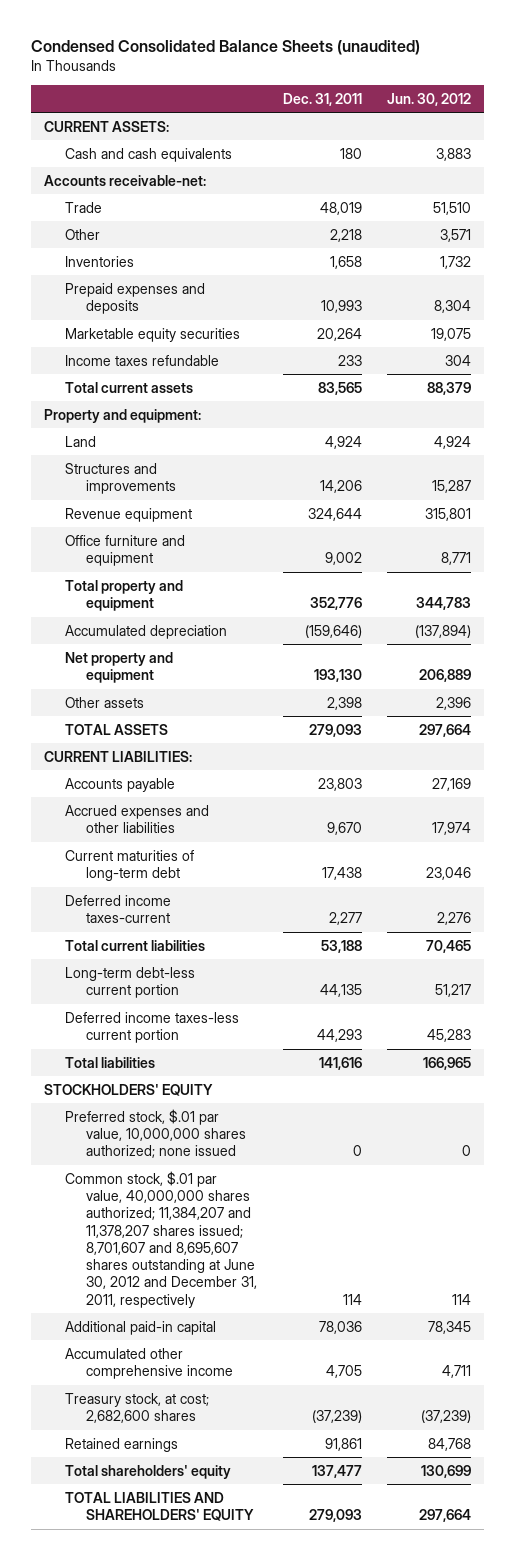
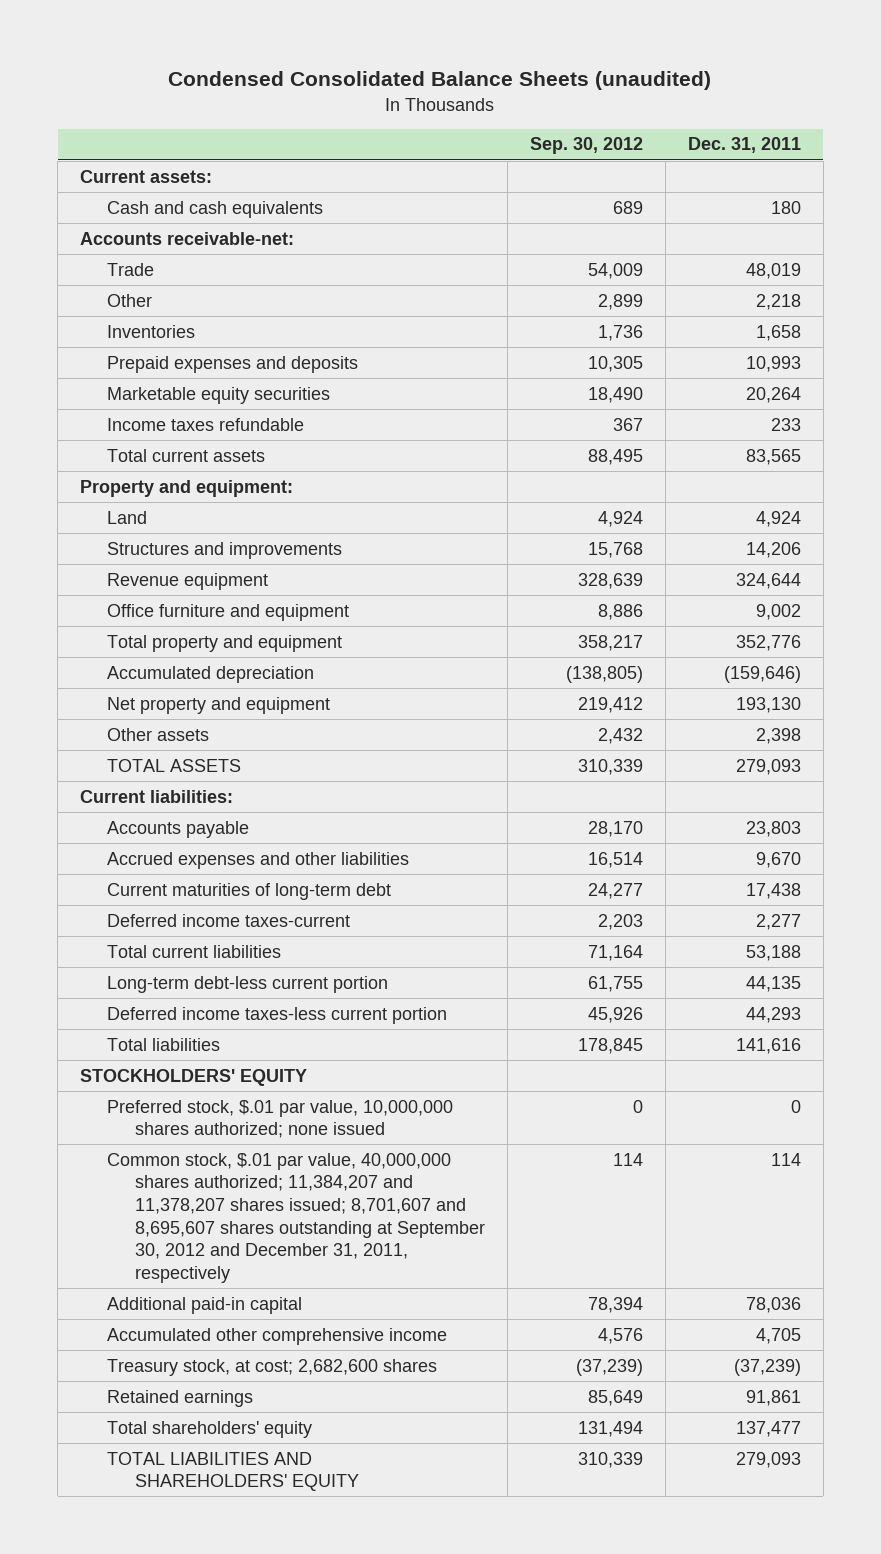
- | Dec. 31, 2011 | Jun. 30, 2012
+ | Sep. 30, 2012 | Dec. 31, 2011
- CURRENT ASSETS:
+ Current assets:
- CURRENT LIABILITIES:
+ Current liabilities:
- Common stock, $.01 par value, 40,000,000 shares authorized; 11,384,207 and 11,378,207 shares issued; 8,701,607 and 8,695,607 shares outstanding at June 30, 2012 and December 31, 2011, respectively | 114 | 114
+ Common stock, $.01 par value, 40,000,000 shares authorized; 11,384,207 and 11,378,207 shares issued; 8,701,607 and 8,695,607 shares outstanding at September 30, 2012 and December 31, 2011, respectively | 114 | 114

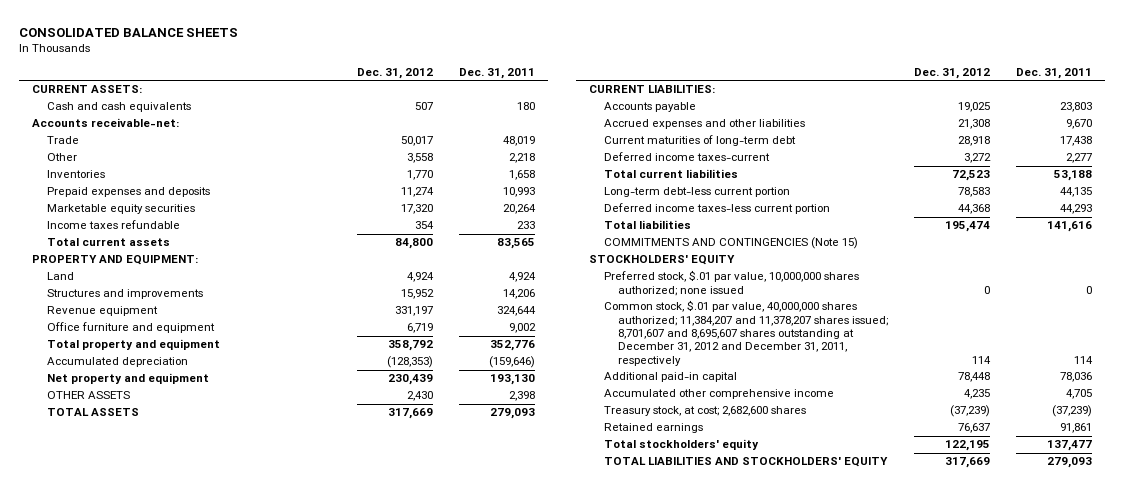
- Condensed Consolidated Balance Sheets (unaudited)
+ CONSOLIDATED BALANCE SHEETS
- | Sep. 30, 2012 | Dec. 31, 2011
+ | Dec. 31, 2012 | Dec. 31, 2011
- Current assets:
+ CURRENT ASSETS:
- Property and equipment:
+ PROPERTY AND EQUIPMENT:
- Other assets | 2,432 | 2,398
+ OTHER ASSETS | 2,430 | 2,398
- Current liabilities:
+ CURRENT LIABILITIES:
+ COMMITMENTS AND CONTINGENCIES (Note 15)
- Common stock, $.01 par value, 40,000,000 shares authorized; 11,384,207 and 11,378,207 shares issued; 8,701,607 and 8,695,607 shares outstanding at September 30, 2012 and December 31, 2011, respectively | 114 | 114
+ Common stock, $.01 par value, 40,000,000 shares authorized; 11,384,207 and 11,378,207 shares issued; 8,701,607 and 8,695,607 shares outstanding at December 31, 2012 and December 31, 2011, respectively | 114 | 114
- Total shareholders' equity | 131,494 | 137,477
- TOTAL LIABILITIES AND SHAREHOLDERS' EQUITY | 310,339 | 279,093
+ Total stockholders' equity | 122,195 | 137,477
+ TOTAL LIABILITIES AND STOCKHOLDERS' EQUITY | 317,669 | 279,093

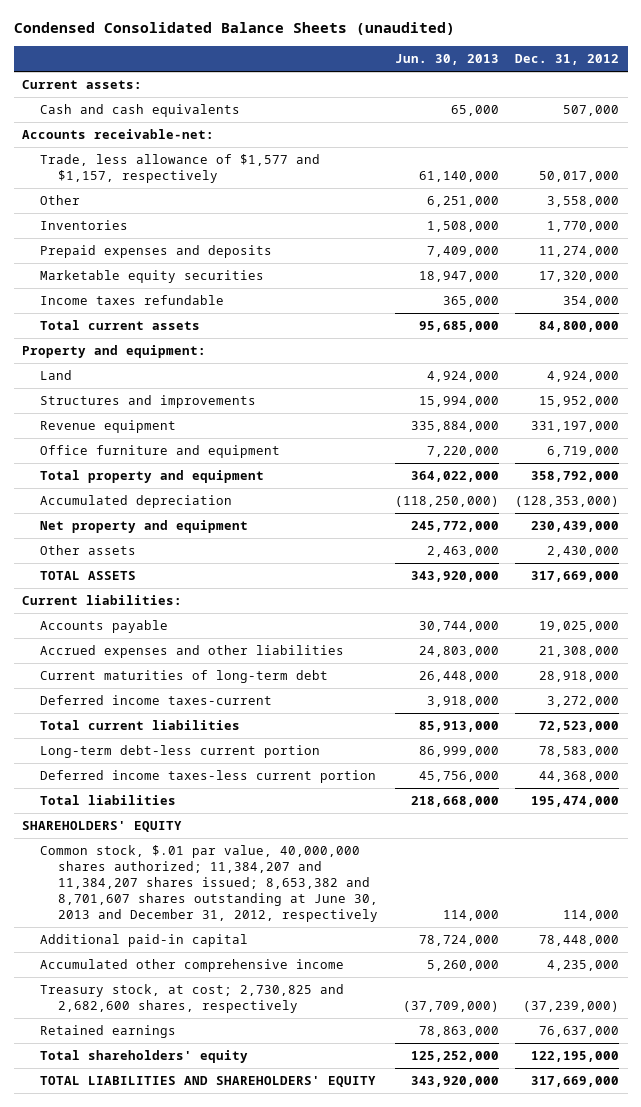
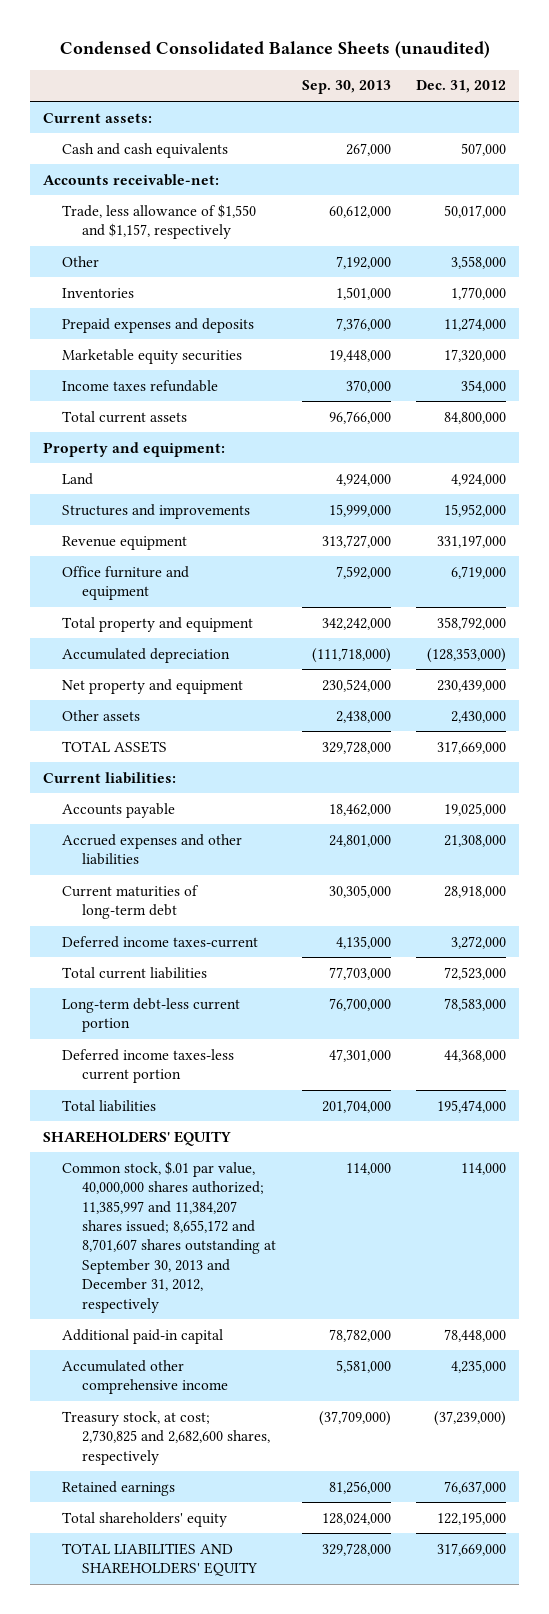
- | Jun. 30, 2013 | Dec. 31, 2012
+ | Sep. 30, 2013 | Dec. 31, 2012
- Trade, less allowance of $1,577 and $1,157, respectively | 61,140,000 | 50,017,000
+ Trade, less allowance of $1,550 and $1,157, respectively | 60,612,000 | 50,017,000
- Common stock, $.01 par value, 40,000,000 shares authorized; 11,384,207 and 11,384,207 shares issued; 8,653,382 and 8,701,607 shares outstanding at June 30, 2013 and December 31, 2012, respectively | 114,000 | 114,000
+ Common stock, $.01 par value, 40,000,000 shares authorized; 11,385,997 and 11,384,207 shares issued; 8,655,172 and 8,701,607 shares outstanding at September 30, 2013 and December 31, 2012, respectively | 114,000 | 114,000

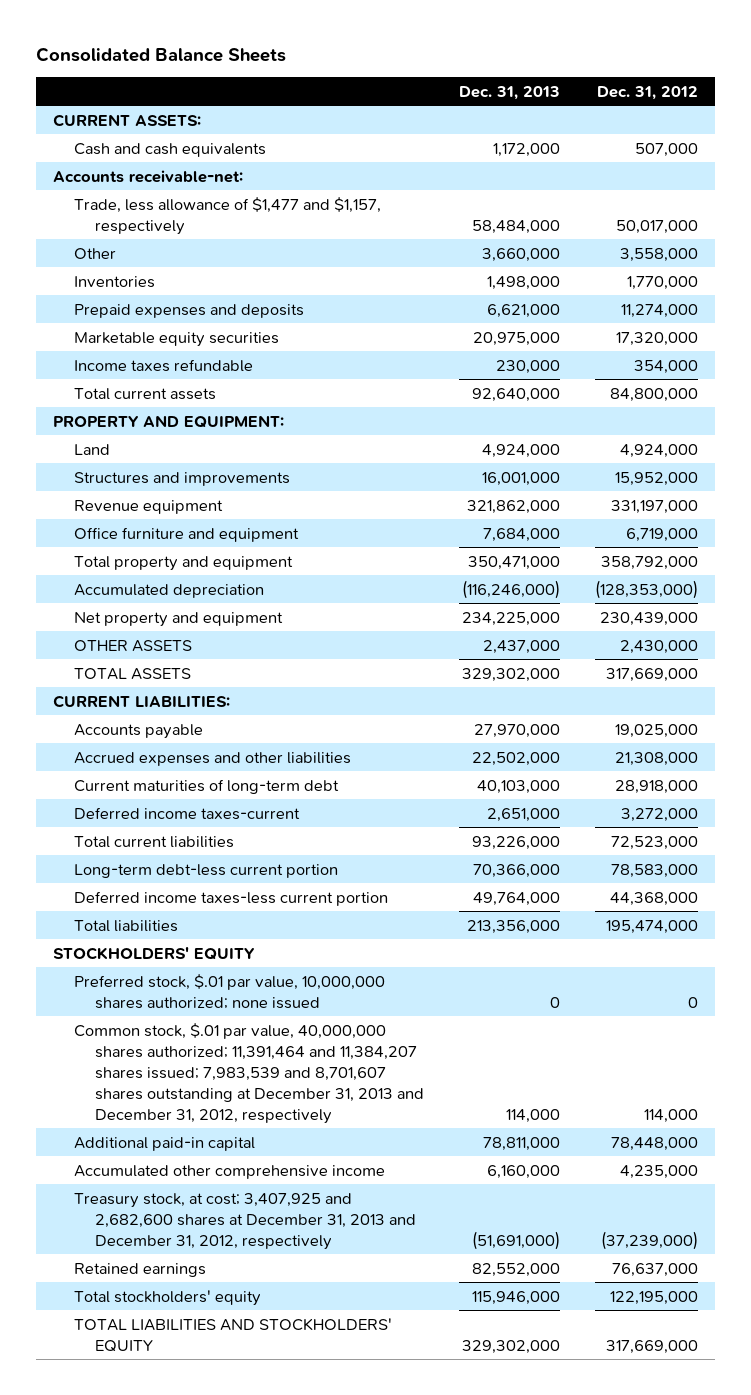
- Condensed Consolidated Balance Sheets (unaudited)
+ Consolidated Balance Sheets
- | Sep. 30, 2013 | Dec. 31, 2012
+ | Dec. 31, 2013 | Dec. 31, 2012
- Current assets:
+ CURRENT ASSETS:
- Trade, less allowance of $1,550 and $1,157, respectively | 60,612,000 | 50,017,000
+ Trade, less allowance of $1,477 and $1,157, respectively | 58,484,000 | 50,017,000
- Property and equipment:
+ PROPERTY AND EQUIPMENT:
- Other assets | 2,438,000 | 2,430,000
+ OTHER ASSETS | 2,437,000 | 2,430,000
- Current liabilities:
+ CURRENT LIABILITIES:
- SHAREHOLDERS' EQUITY
- Common stock, $.01 par value, 40,000,000 shares authorized; 11,385,997 and 11,384,207 shares issued; 8,655,172 and 8,701,607 shares outstanding at September 30, 2013 and December 31, 2012, respectively | 114,000 | 114,000
+ STOCKHOLDERS' EQUITY
+ Preferred stock, $.01 par value, 10,000,000 shares authorized; none issued | 0 | 0
+ Common stock, $.01 par value, 40,000,000 shares authorized; 11,391,464 and 11,384,207 shares issued; 7,983,539 and 8,701,607 shares outstanding at December 31, 2013 and December 31, 2012, respectively | 114,000 | 114,000
- Treasury stock, at cost; 2,730,825 and 2,682,600 shares, respectively | (37,709,000) | (37,239,000)
+ Treasury stock, at cost; 3,407,925 and 2,682,600 shares at December 31, 2013 and December 31, 2012, respectively | (51,691,000) | (37,239,000)
- Total shareholders' equity | 128,024,000 | 122,195,000
- TOTAL LIABILITIES AND SHAREHOLDERS' EQUITY | 329,728,000 | 317,669,000
+ Total stockholders' equity | 115,946,000 | 122,195,000
+ TOTAL LIABILITIES AND STOCKHOLDERS' EQUITY | 329,302,000 | 317,669,000

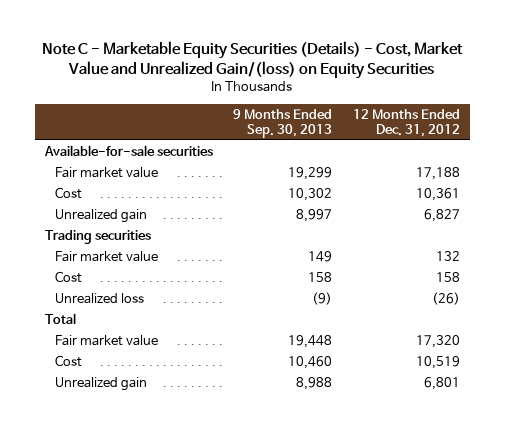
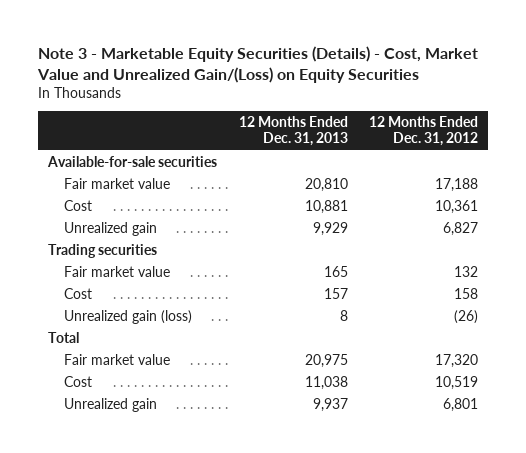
- Note C - Marketable Equity Securities (Details) - Cost, Market Value and Unrealized Gain/(loss) on Equity Securities
+ Note 3 - Marketable Equity Securities (Details) - Cost, Market Value and Unrealized Gain/(Loss) on Equity Securities
- | 9 Months Ended Sep. 30, 2013 | 12 Months Ended Dec. 31, 2012
+ | 12 Months Ended Dec. 31, 2013 | 12 Months Ended Dec. 31, 2012
- Unrealized loss | (9) | (26)
+ Unrealized gain (loss) | 8 | (26)

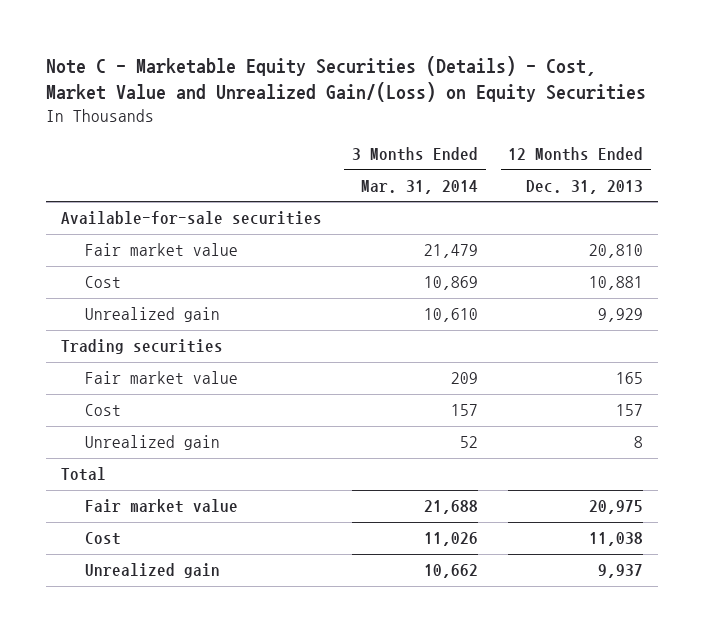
- Note 3 - Marketable Equity Securities (Details) - Cost, Market Value and Unrealized Gain/(Loss) on Equity Securities
+ Note C - Marketable Equity Securities (Details) - Cost, Market Value and Unrealized Gain/(Loss) on Equity Securities
- | 12 Months Ended Dec. 31, 2013 | 12 Months Ended Dec. 31, 2012
+ | 3 Months Ended Mar. 31, 2014 | 12 Months Ended Dec. 31, 2013
- Unrealized gain (loss) | 8 | (26)
+ Unrealized gain | 52 | 8

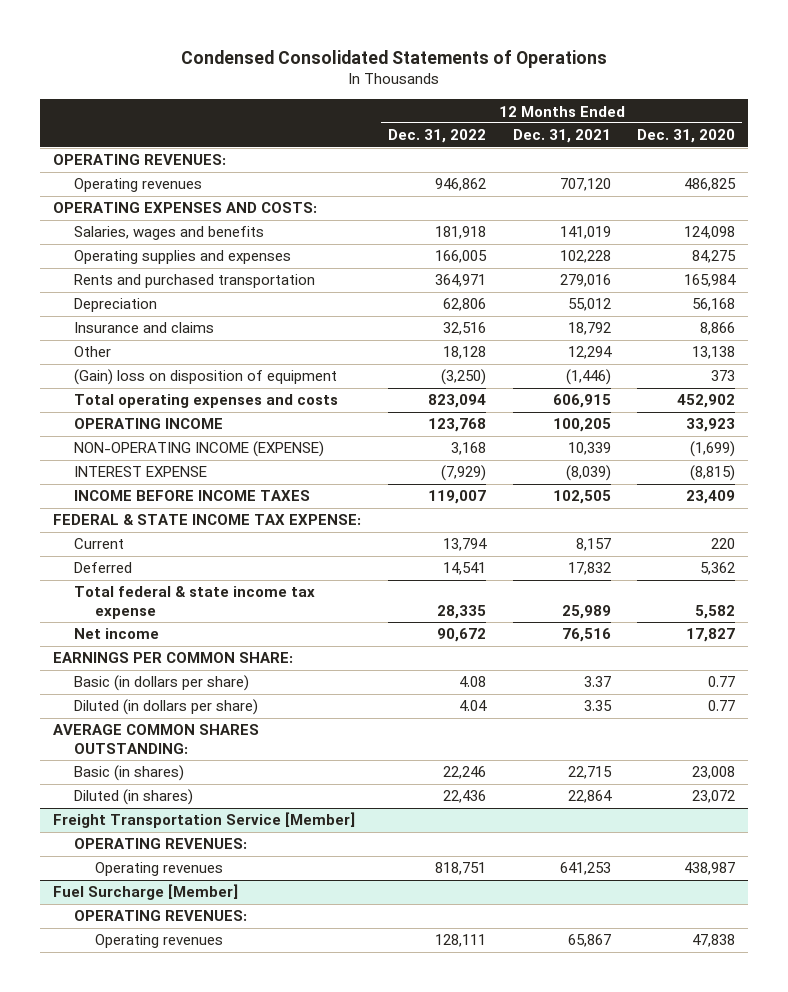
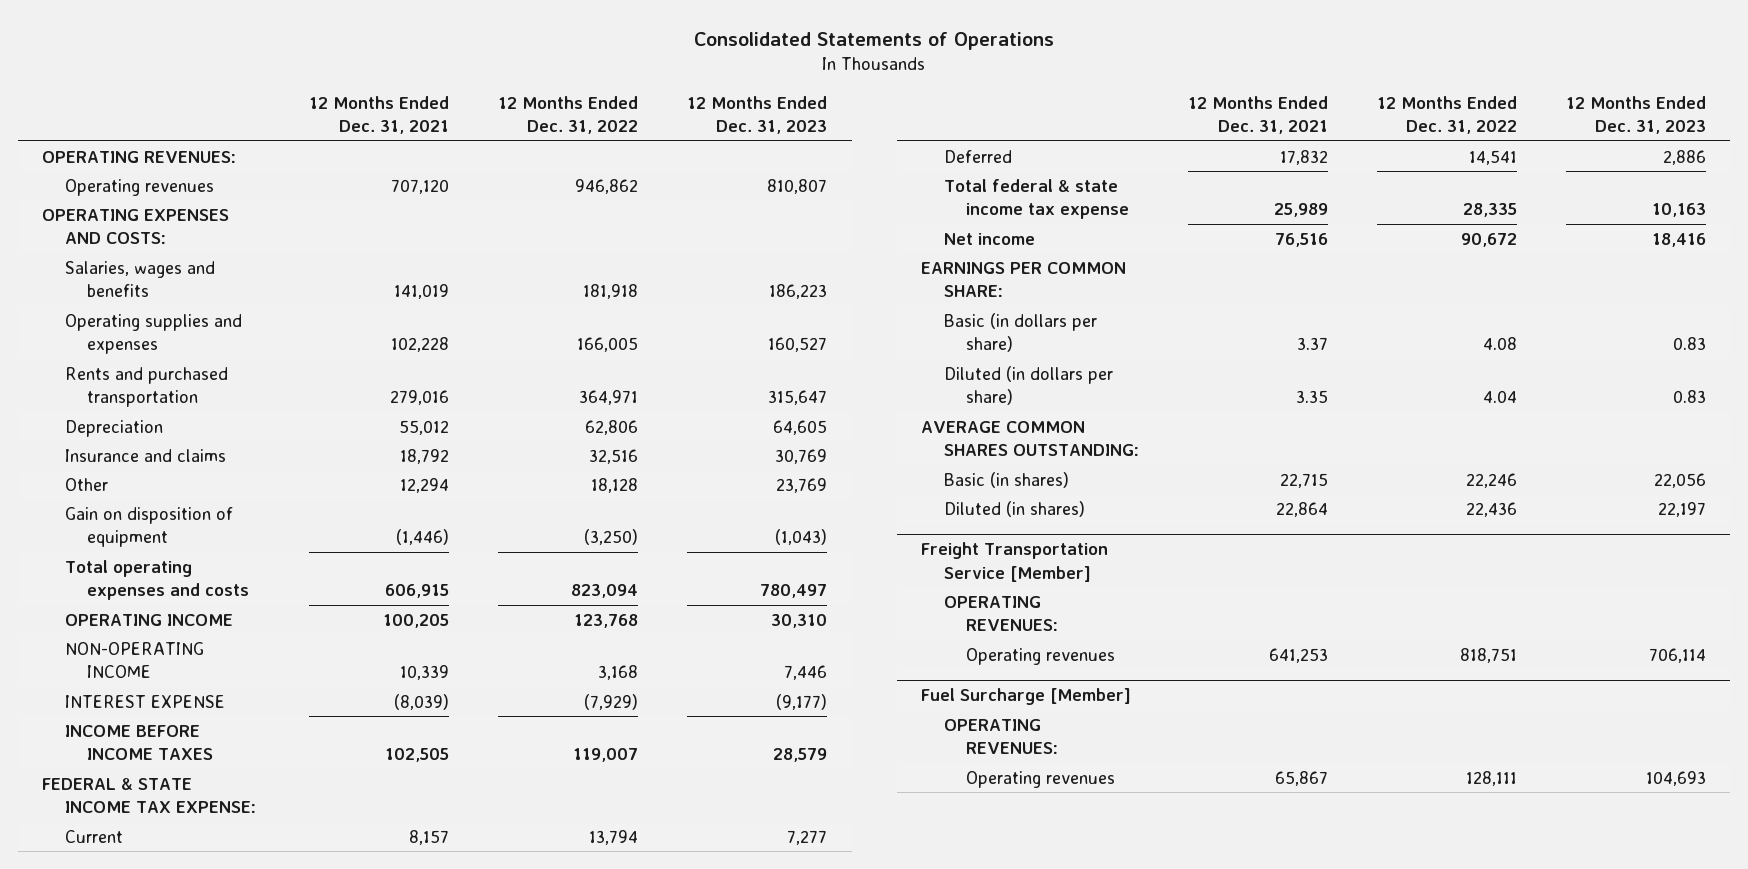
- Condensed Consolidated Statements of Operations
+ Consolidated Statements of Operations
- | 12 Months Ended Dec. 31, 2022 | 12 Months Ended Dec. 31, 2021 | 12 Months Ended Dec. 31, 2020
+ | 12 Months Ended Dec. 31, 2021 | 12 Months Ended Dec. 31, 2022 | 12 Months Ended Dec. 31, 2023
- (Gain) loss on disposition of equipment | (3,250) | (1,446) | 373
+ Gain on disposition of equipment | (1,446) | (3,250) | (1,043)
- NON-OPERATING INCOME (EXPENSE) | 3,168 | 10,339 | (1,699)
+ NON-OPERATING INCOME | 10,339 | 3,168 | 7,446

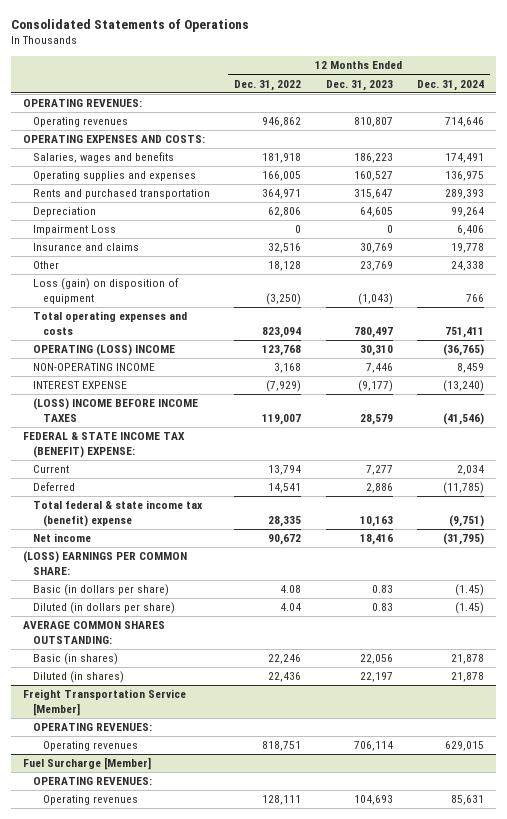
- | 12 Months Ended Dec. 31, 2021 | 12 Months Ended Dec. 31, 2022 | 12 Months Ended Dec. 31, 2023
+ | 12 Months Ended Dec. 31, 2022 | 12 Months Ended Dec. 31, 2023 | 12 Months Ended Dec. 31, 2024
+ Impairment Loss | 0 | 0 | 6,406
- Gain on disposition of equipment | (1,446) | (3,250) | (1,043)
+ Loss (gain) on disposition of equipment | (3,250) | (1,043) | 766
- OPERATING INCOME | 100,205 | 123,768 | 30,310
+ OPERATING (LOSS) INCOME | 123,768 | 30,310 | (36,765)
- INCOME BEFORE INCOME TAXES | 102,505 | 119,007 | 28,579
- FEDERAL & STATE INCOME TAX EXPENSE:
+ (LOSS) INCOME BEFORE INCOME TAXES | 119,007 | 28,579 | (41,546)
+ FEDERAL & STATE INCOME TAX (BENEFIT) EXPENSE:
- Total federal & state income tax expense | 25,989 | 28,335 | 10,163
+ Total federal & state income tax (benefit) expense | 28,335 | 10,163 | (9,751)
- EARNINGS PER COMMON SHARE:
+ (LOSS) EARNINGS PER COMMON SHARE:

